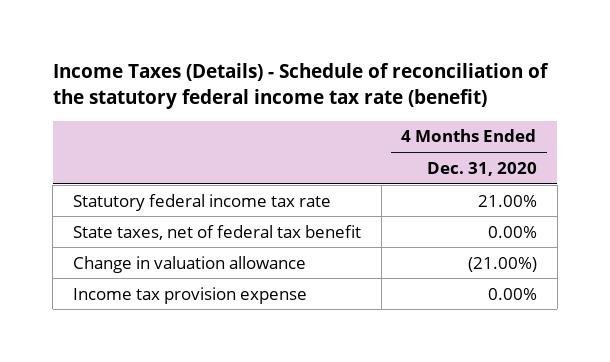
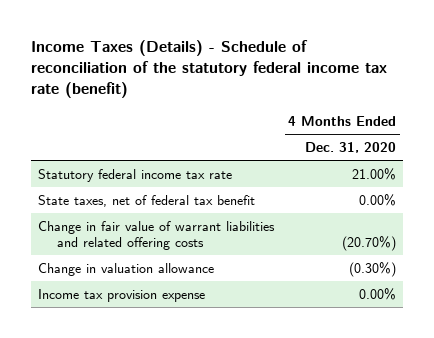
- Change in valuation allowance | (21.00%)
+ Change in fair value of warrant liabilities and related offering costs | (20.70%)
+ Change in valuation allowance | (0.30%)

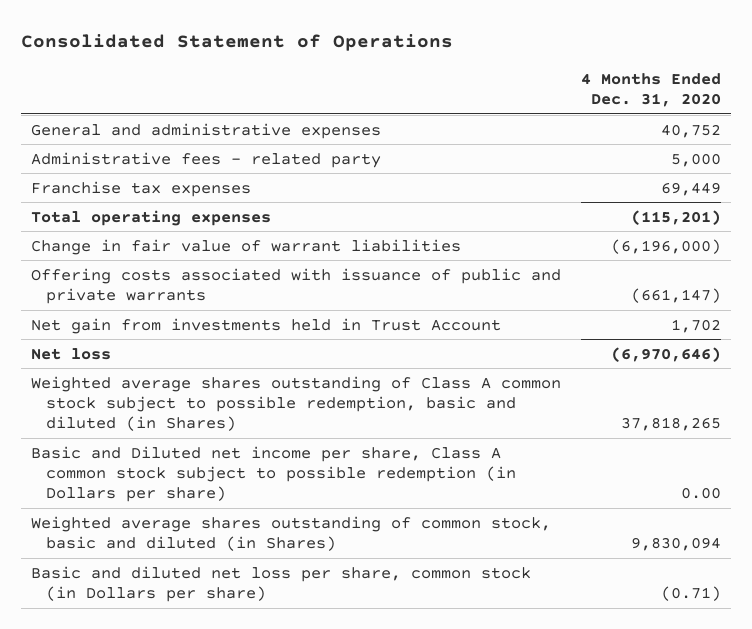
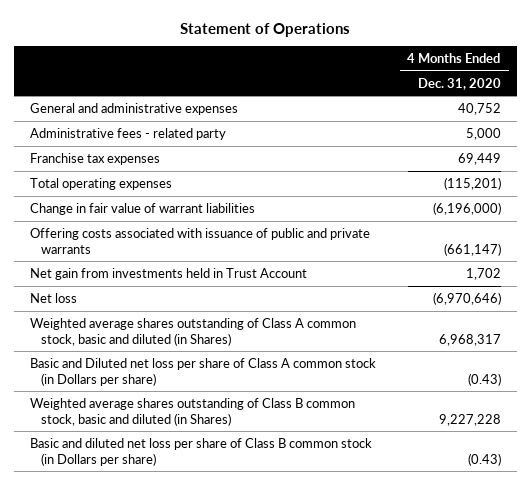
- Consolidated Statement of Operations
+ Statement of Operations
- Weighted average shares outstanding of Class A common stock subject to possible redemption, basic and diluted (in Shares) | 37,818,265
- Basic and Diluted net income per share, Class A common stock subject to possible redemption (in Dollars per share) | 0.00
- Weighted average shares outstanding of common stock, basic and diluted (in Shares) | 9,830,094
- Basic and diluted net loss per share, common stock (in Dollars per share) | (0.71)
+ Weighted average shares outstanding of Class A common stock, basic and diluted (in Shares) | 6,968,317
+ Basic and Diluted net loss per share of Class A common stock (in Dollars per share) | (0.43)
+ Weighted average shares outstanding of Class B common stock, basic and diluted (in Shares) | 9,227,228
+ Basic and diluted net loss per share of Class B common stock (in Dollars per share) | (0.43)

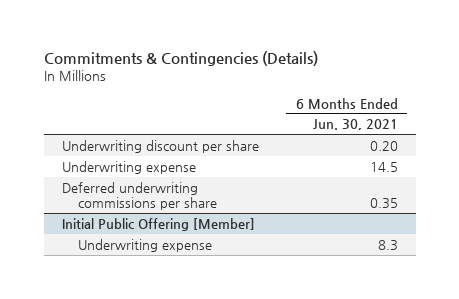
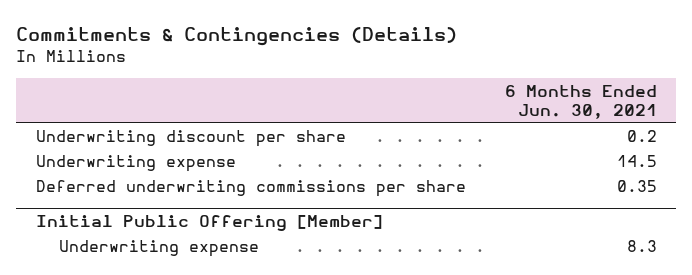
- Underwriting discount per share | 0.20
+ Underwriting discount per share | 0.2

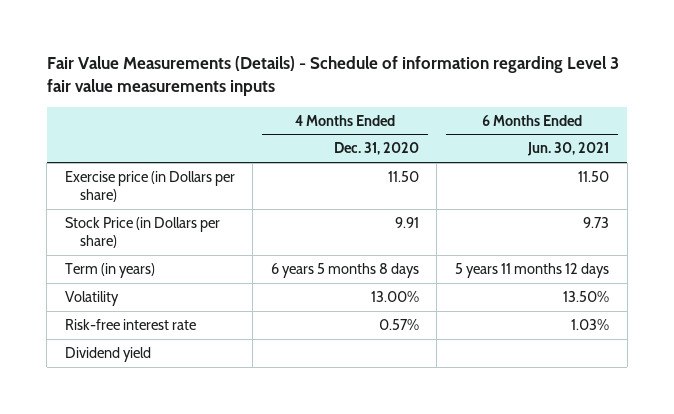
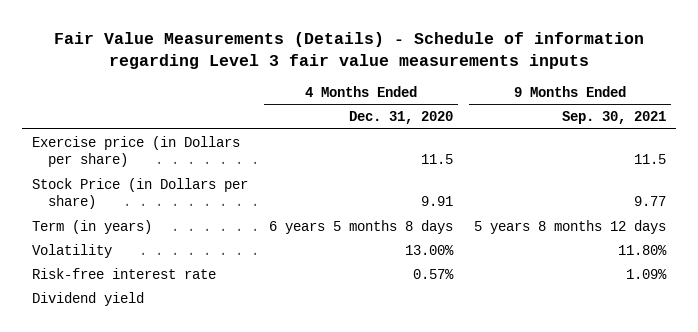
- | 4 Months Ended Dec. 31, 2020 | 6 Months Ended Jun. 30, 2021
+ | 4 Months Ended Dec. 31, 2020 | 9 Months Ended Sep. 30, 2021
- Exercise price (in Dollars per share) | 11.50 | 11.50
+ Exercise price (in Dollars per share) | 11.5 | 11.5

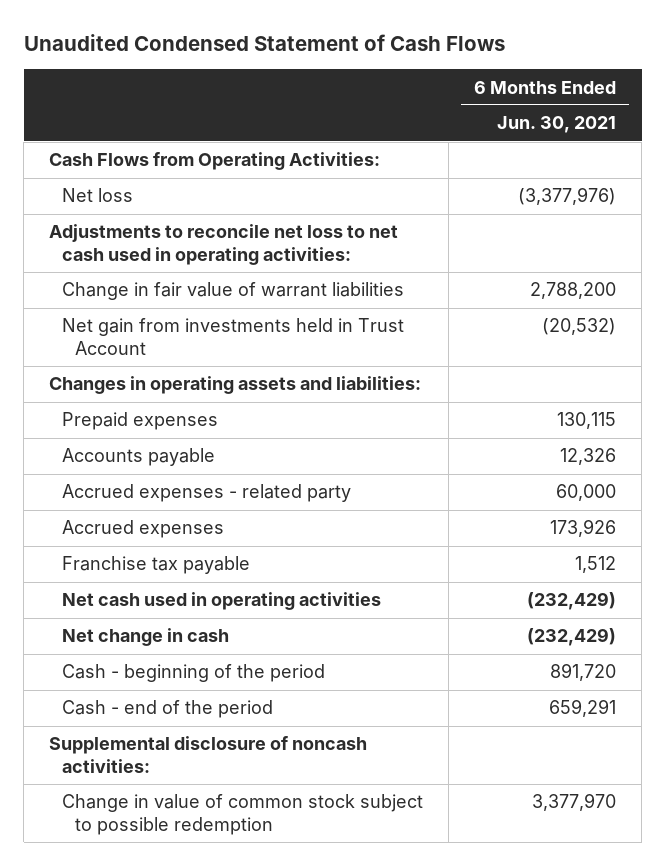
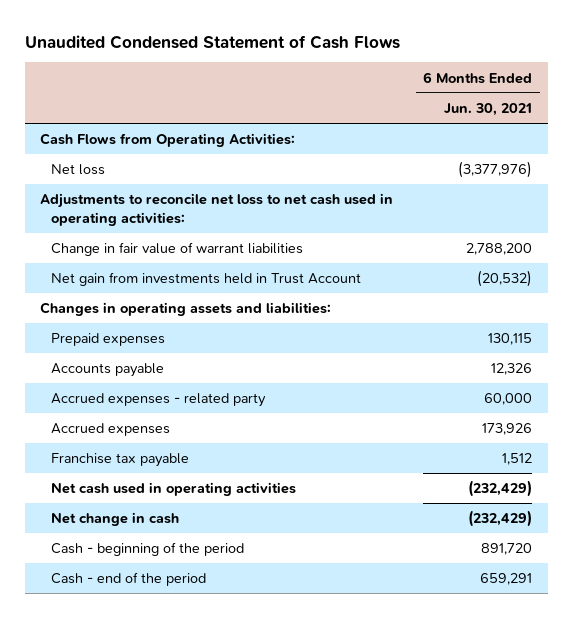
- Supplemental disclosure of noncash activities:
- Change in value of common stock subject to possible redemption | 3,377,970

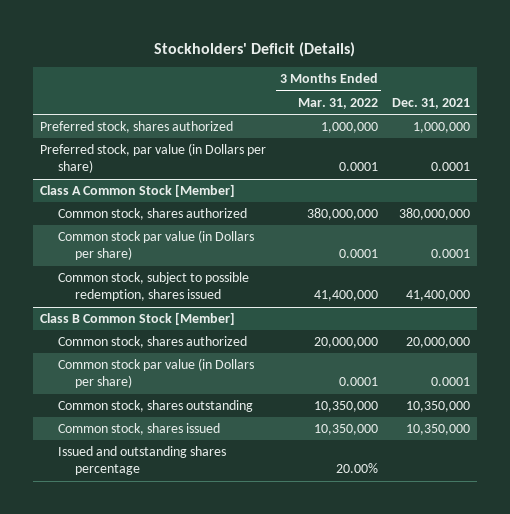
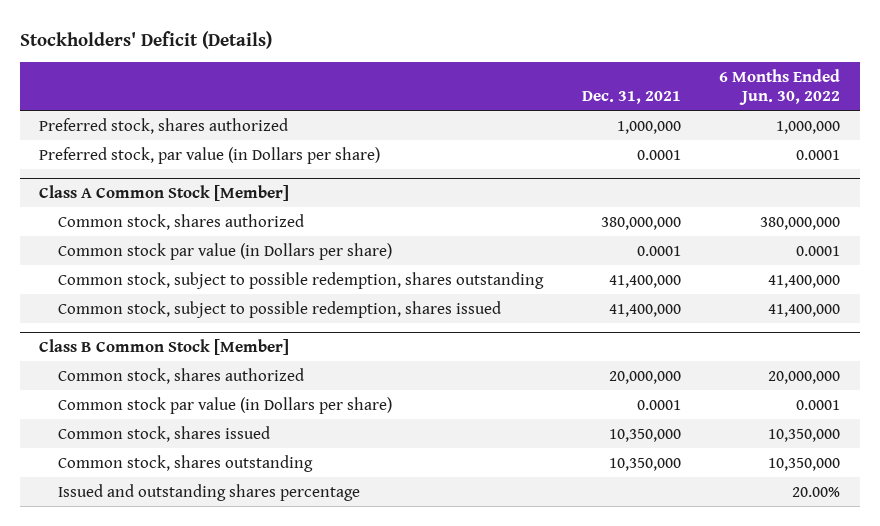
- | 3 Months Ended Mar. 31, 2022 | Dec. 31, 2021
+ | Dec. 31, 2021 | 6 Months Ended Jun. 30, 2022
@ Class A Common Stock [Member]
+ Common stock, subject to possible redemption, shares outstanding | 41,400,000 | 41,400,000
@ Class B Common Stock [Member]
moved down: Common stock, shares outstanding | 10,350,000 | 10,350,000

